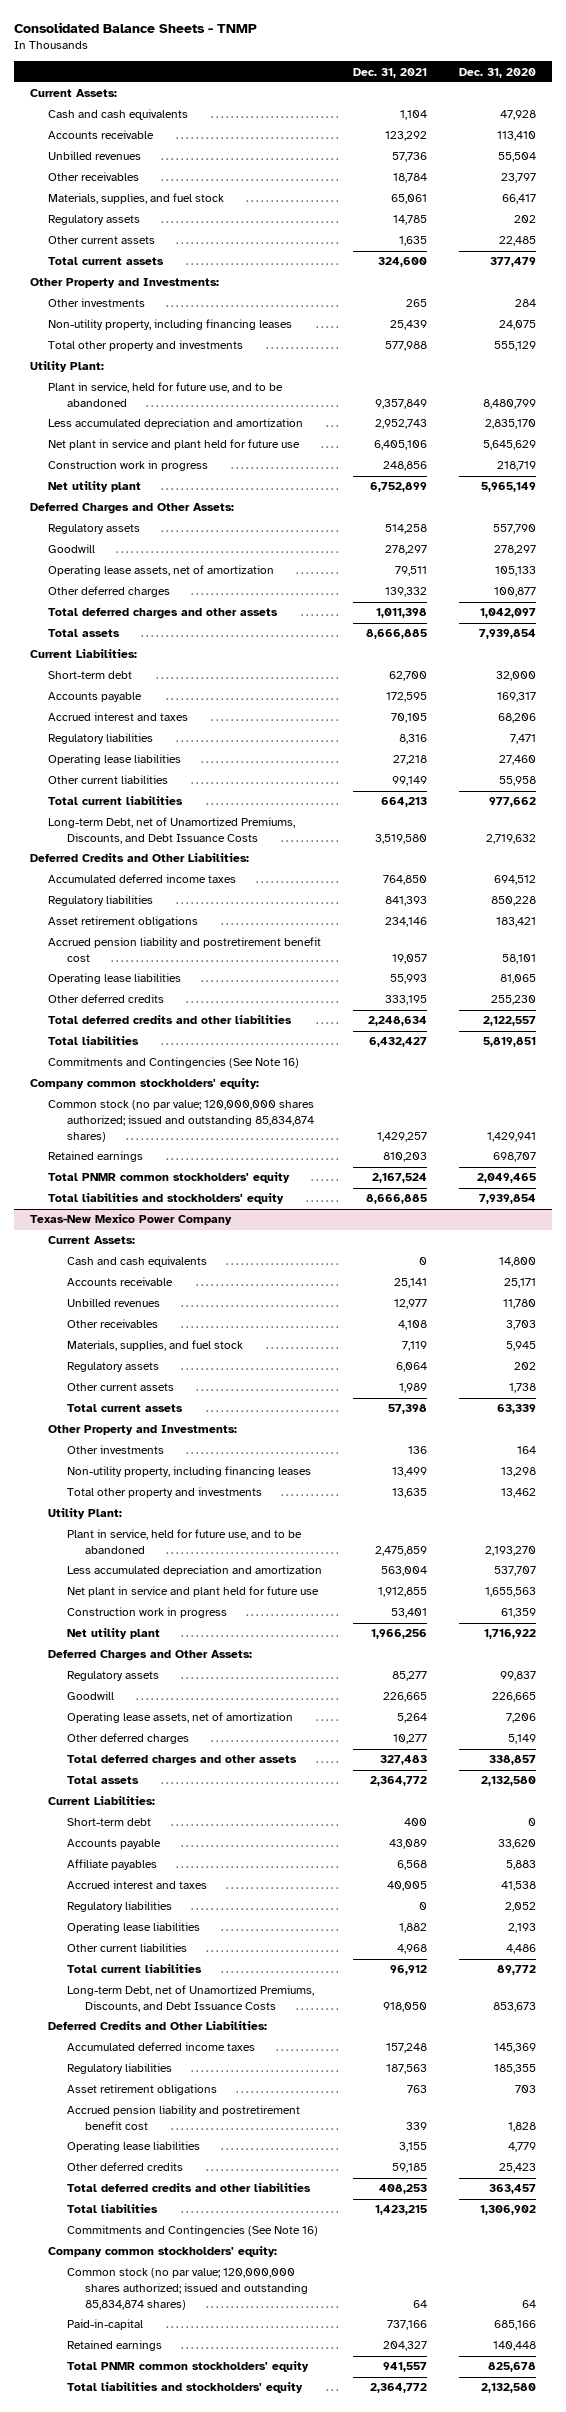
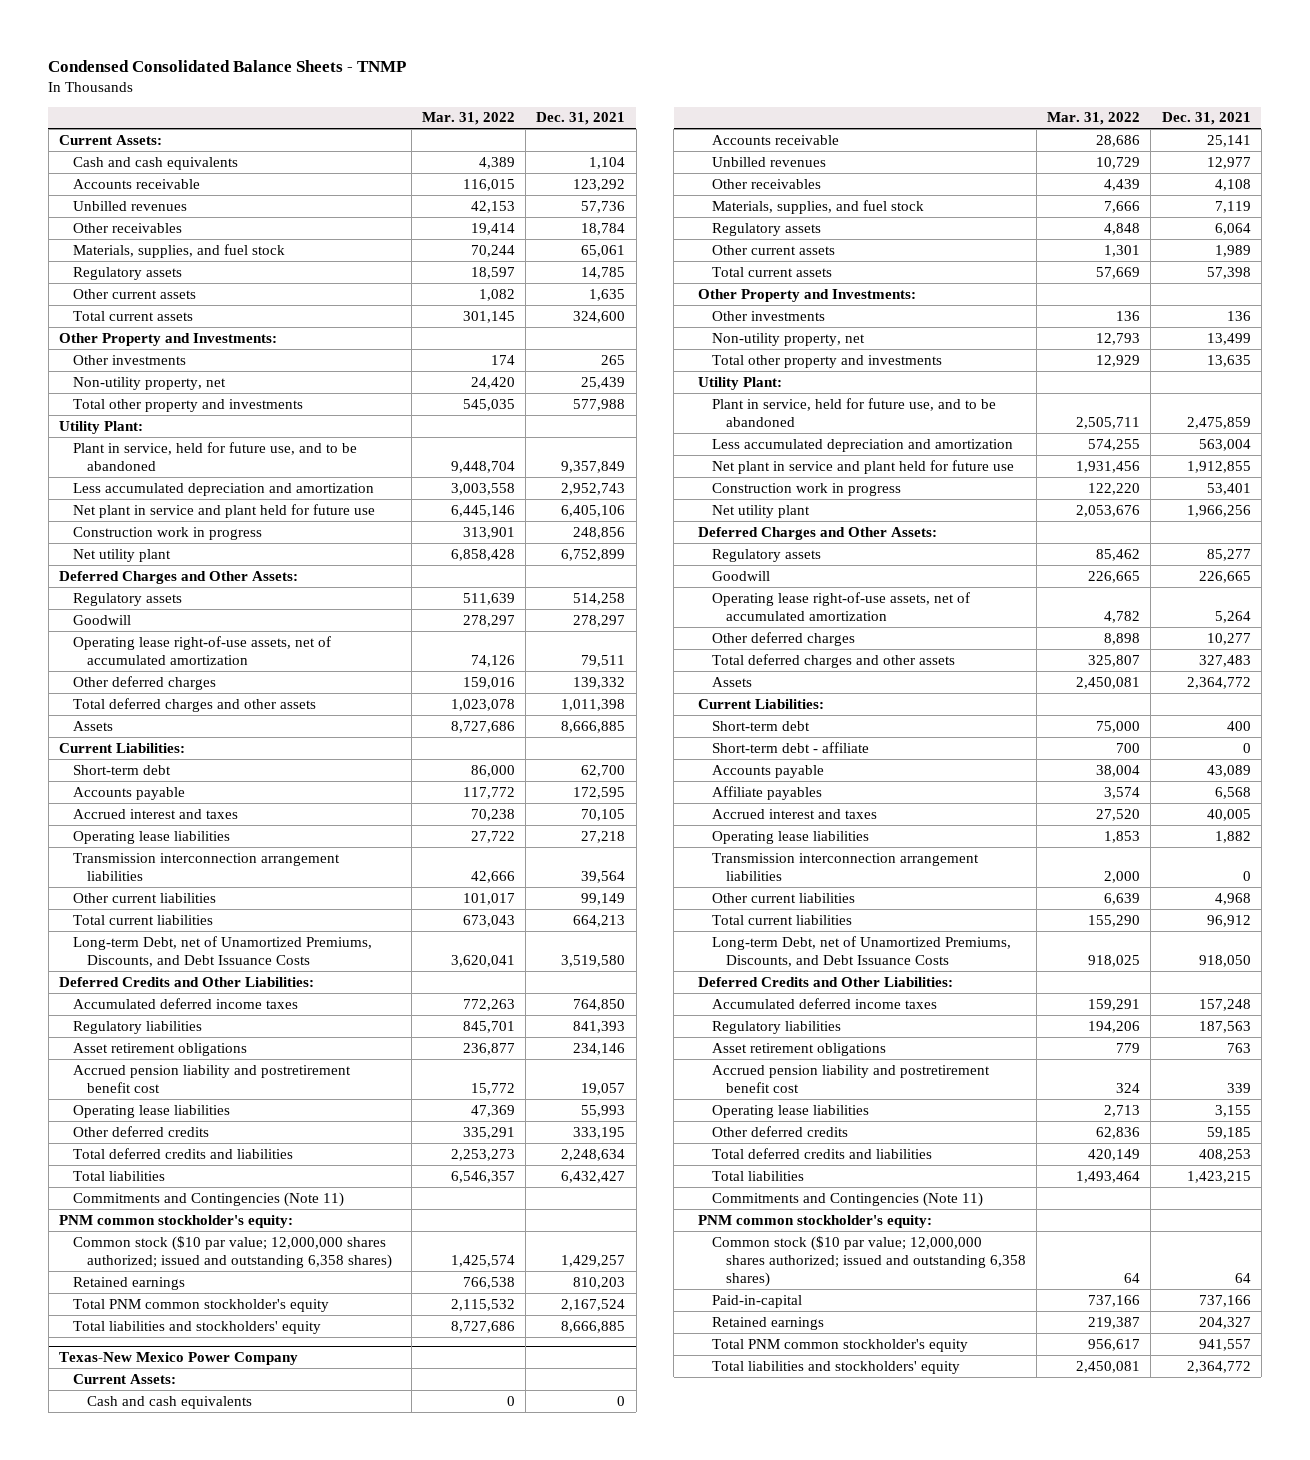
- Consolidated Balance Sheets - TNMP
+ Condensed Consolidated Balance Sheets - TNMP
- | Dec. 31, 2021 | Dec. 31, 2020
+ | Mar. 31, 2022 | Dec. 31, 2021
- Non-utility property, including financing leases | 25,439 | 24,075
+ Non-utility property, net | 24,420 | 25,439
- Operating lease assets, net of amortization | 79,511 | 105,133
+ Operating lease right-of-use assets, net of accumulated amortization | 74,126 | 79,511
- Total assets | 8,666,885 | 7,939,854
+ Assets | 8,727,686 | 8,666,885
- Regulatory liabilities | 8,316 | 7,471
+ Transmission interconnection arrangement liabilities | 42,666 | 39,564
- Total deferred credits and other liabilities | 2,248,634 | 2,122,557
+ Total deferred credits and liabilities | 2,253,273 | 2,248,634
- Commitments and Contingencies (See Note 16)
- Company common stockholders' equity:
- Common stock (no par value; 120,000,000 shares authorized; issued and outstanding 85,834,874 shares) | 1,429,257 | 1,429,941
+ Commitments and Contingencies (Note 11)
+ PNM common stockholder's equity:
+ Common stock ($10 par value; 12,000,000 shares authorized; issued and outstanding 6,358 shares) | 1,425,574 | 1,429,257
- Total PNMR common stockholders' equity | 2,167,524 | 2,049,465
+ Total PNM common stockholder's equity | 2,115,532 | 2,167,524
@ Texas-New Mexico Power Company
- Non-utility property, including financing leases | 13,499 | 13,298
+ Non-utility property, net | 12,793 | 13,499
- Operating lease assets, net of amortization | 5,264 | 7,206
+ Operating lease right-of-use assets, net of accumulated amortization | 4,782 | 5,264
- Total assets | 2,364,772 | 2,132,580
+ Assets | 2,450,081 | 2,364,772
+ Short-term debt - affiliate | 700 | 0
- Regulatory liabilities | 0 | 2,052
+ Transmission interconnection arrangement liabilities | 2,000 | 0
- Total deferred credits and other liabilities | 408,253 | 363,457
+ Total deferred credits and liabilities | 420,149 | 408,253
- Commitments and Contingencies (See Note 16)
- Company common stockholders' equity:
- Common stock (no par value; 120,000,000 shares authorized; issued and outstanding 85,834,874 shares) | 64 | 64
+ Commitments and Contingencies (Note 11)
+ PNM common stockholder's equity:
+ Common stock ($10 par value; 12,000,000 shares authorized; issued and outstanding 6,358 shares) | 64 | 64
- Total PNMR common stockholders' equity | 941,557 | 825,678
+ Total PNM common stockholder's equity | 956,617 | 941,557

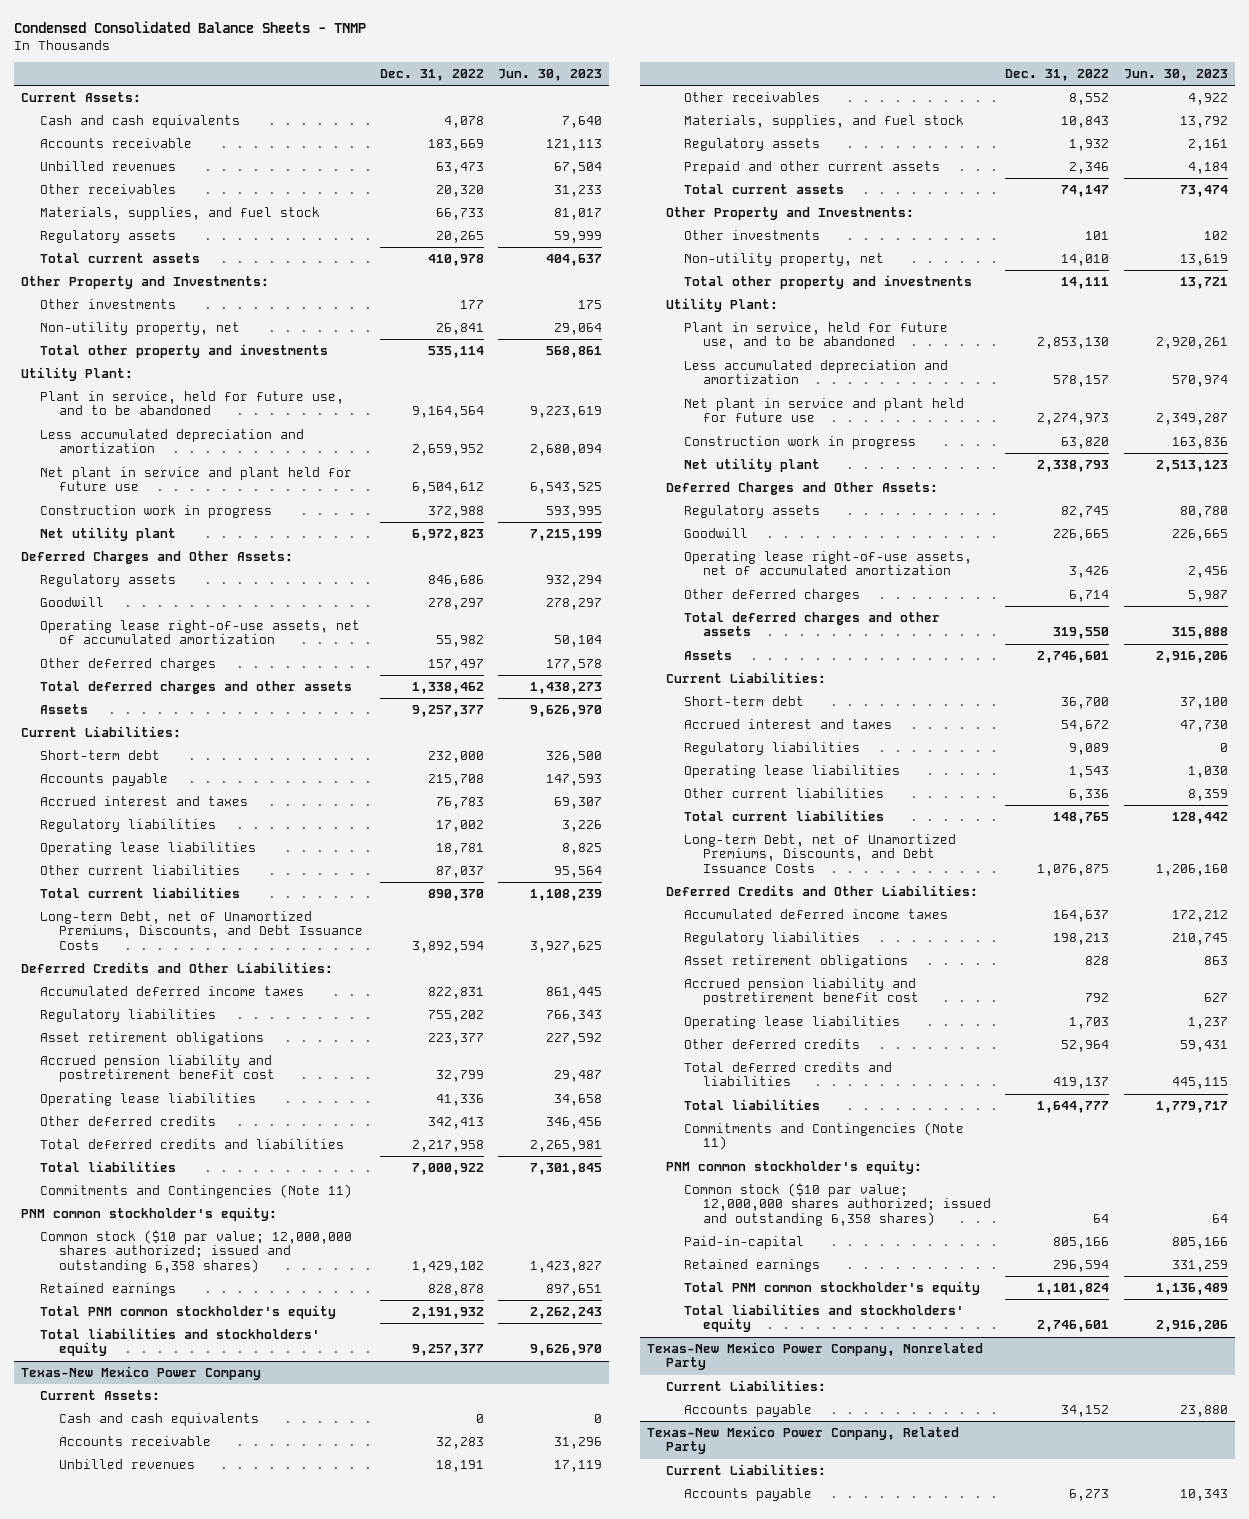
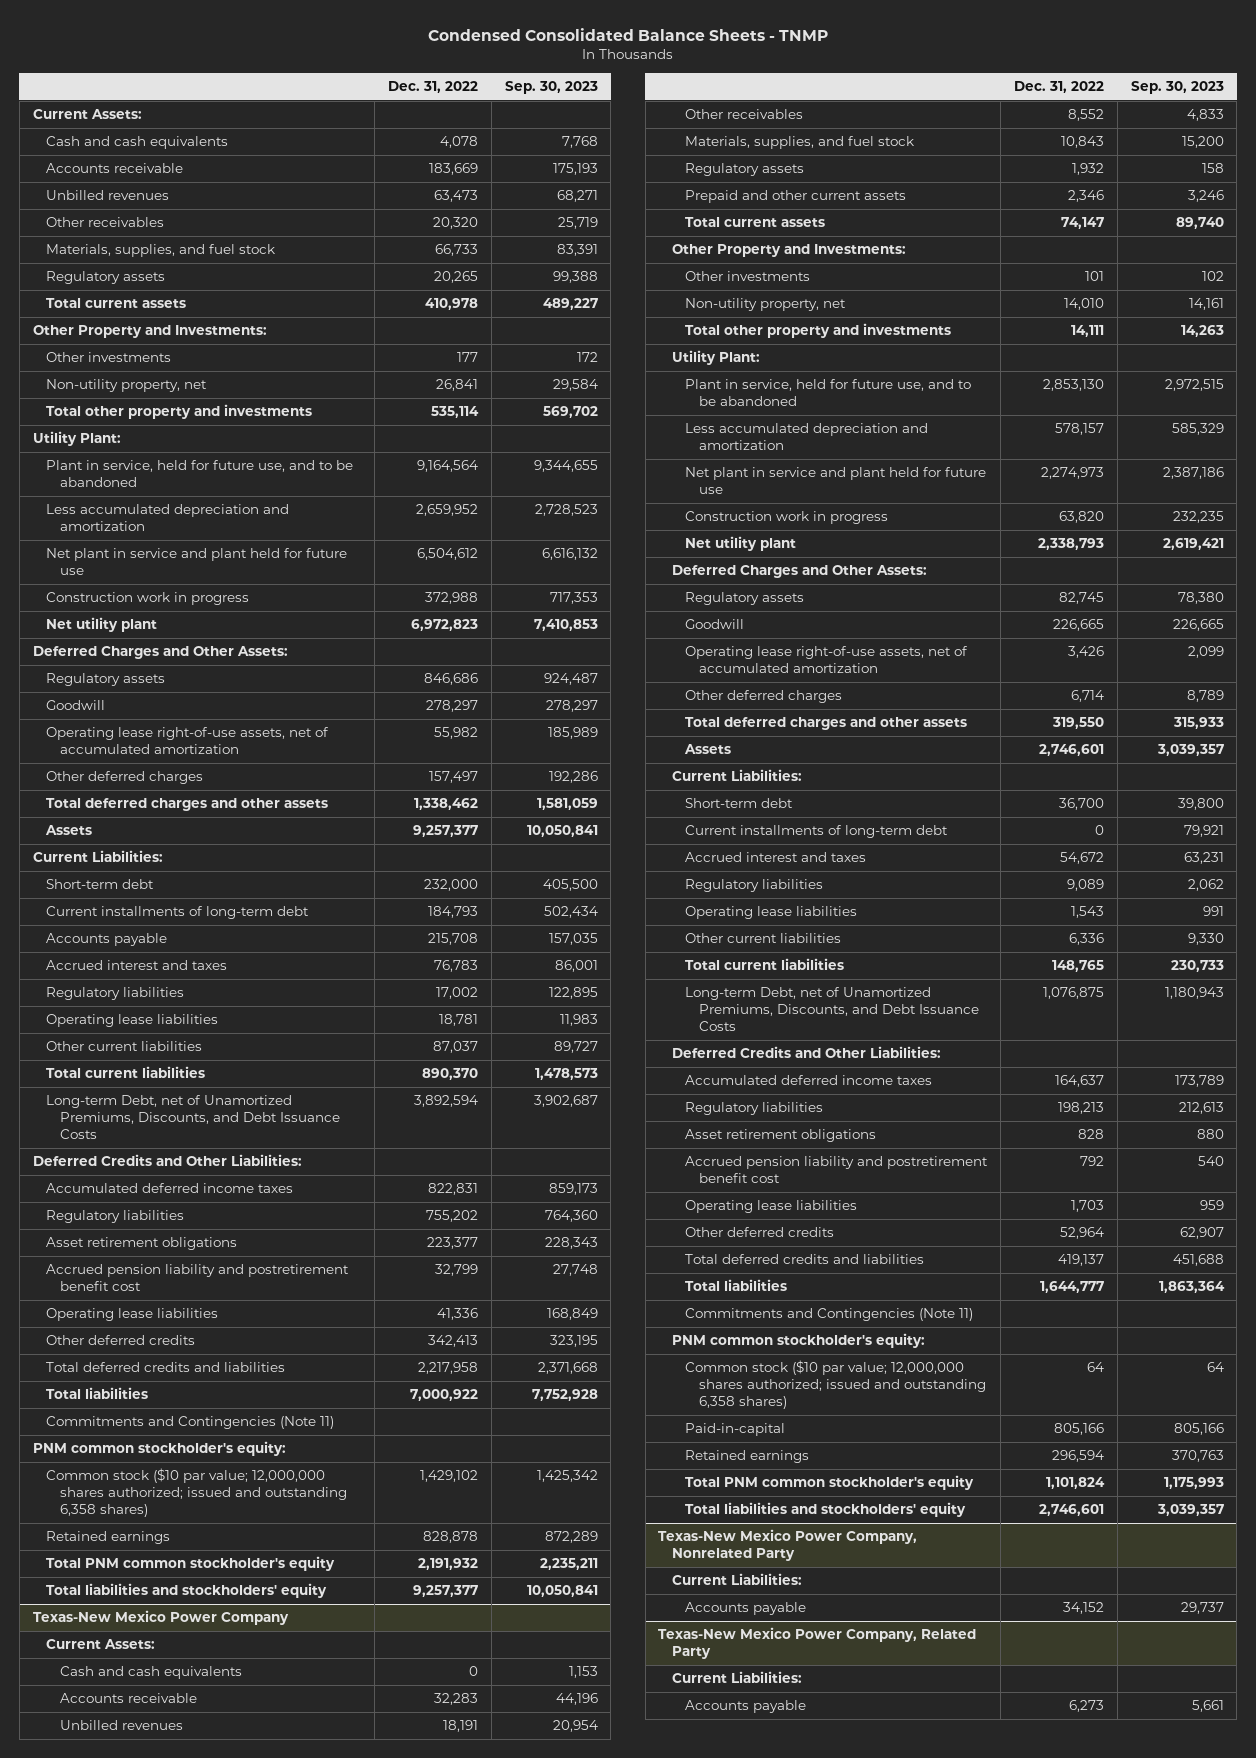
- | Dec. 31, 2022 | Jun. 30, 2023
+ | Dec. 31, 2022 | Sep. 30, 2023
+ Current installments of long-term debt | 184,793 | 502,434
@ Texas-New Mexico Power Company
+ Current installments of long-term debt | 0 | 79,921

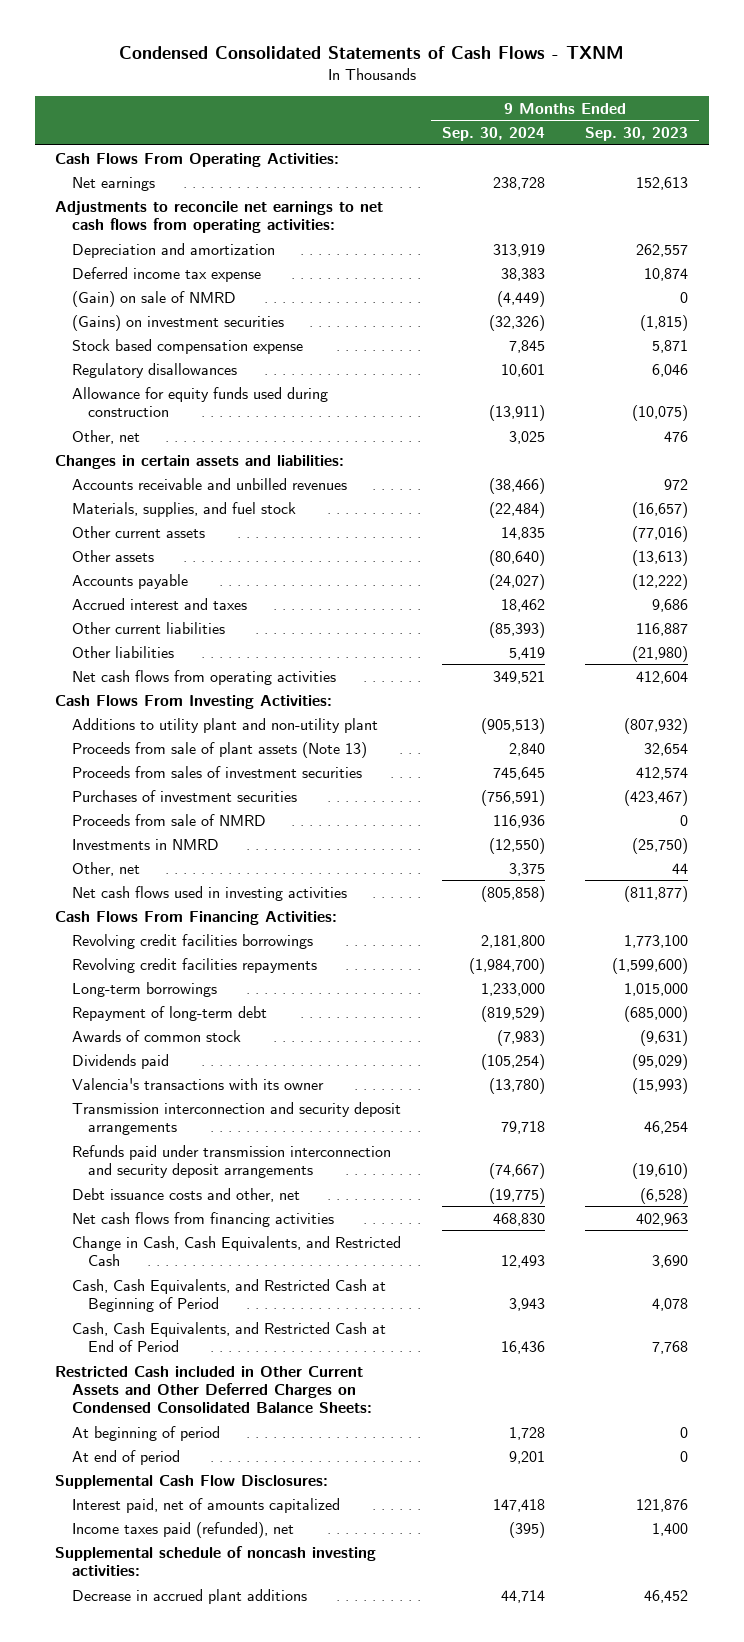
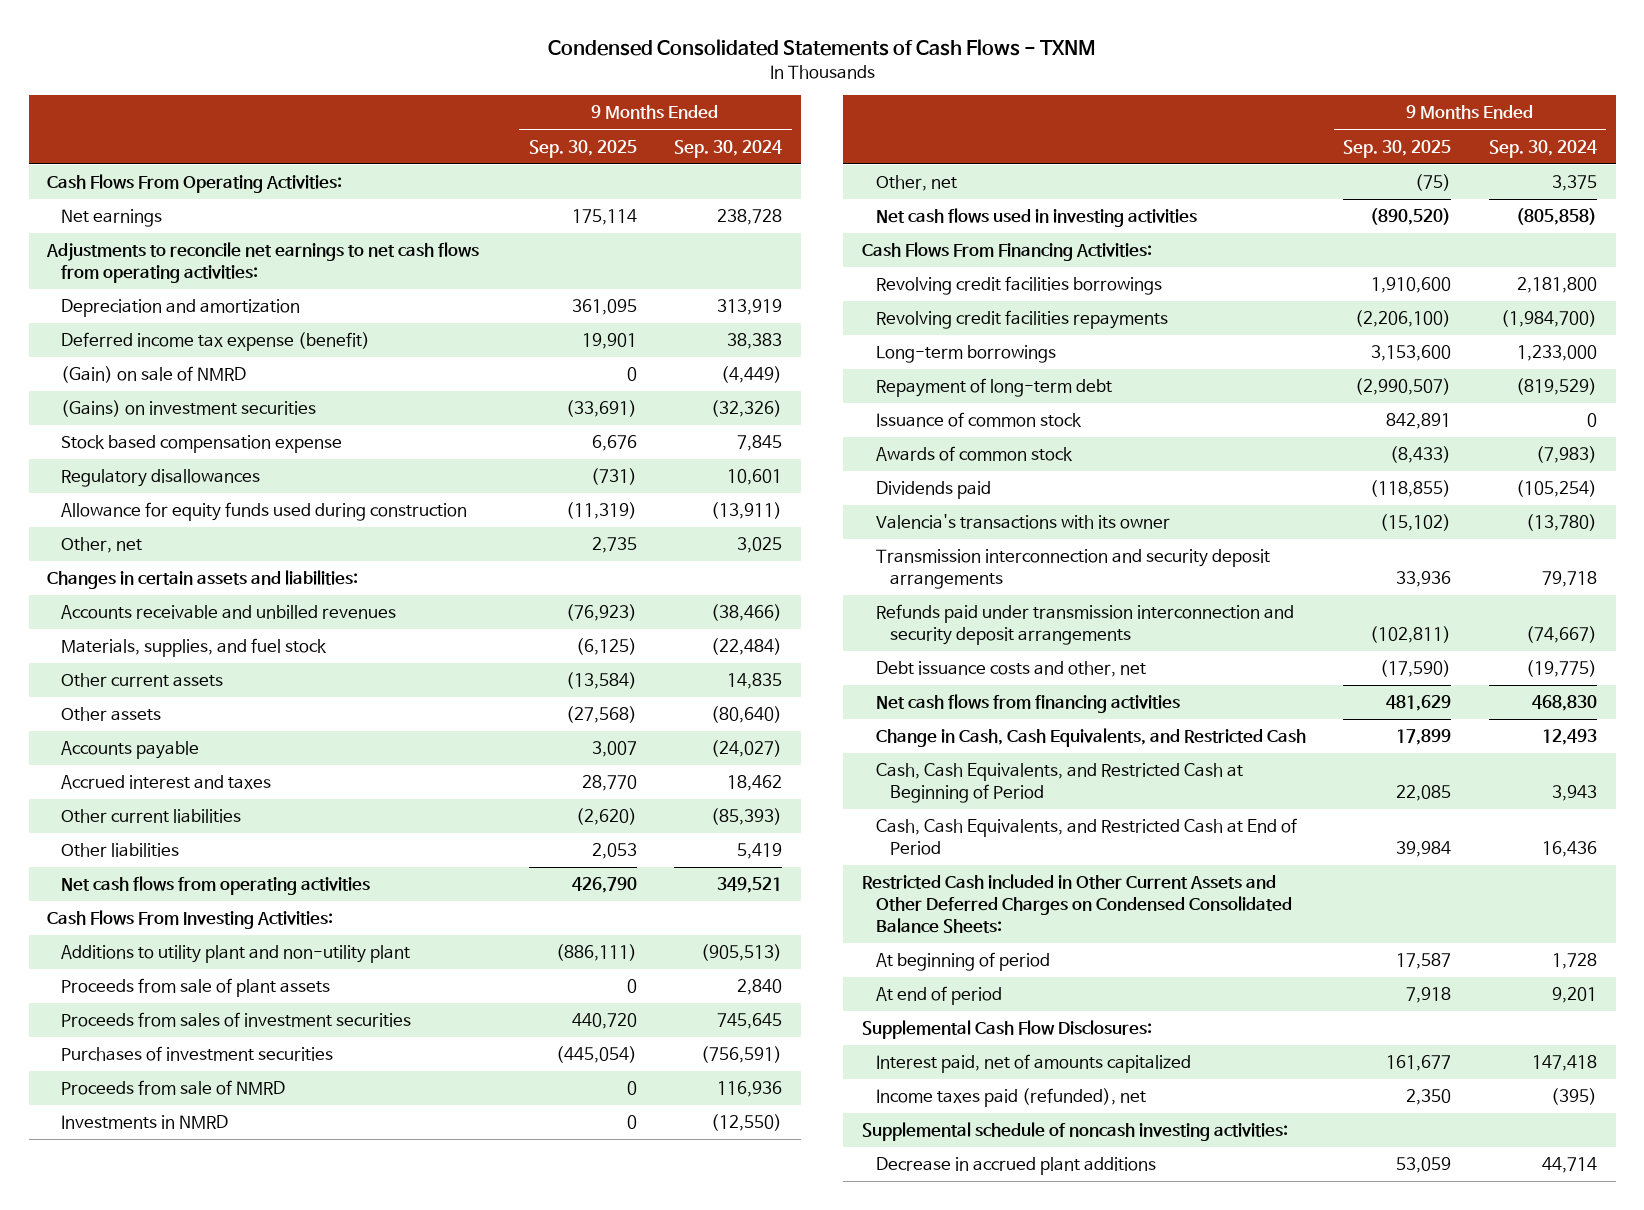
- | 9 Months Ended Sep. 30, 2024 | 9 Months Ended Sep. 30, 2023
+ | 9 Months Ended Sep. 30, 2025 | 9 Months Ended Sep. 30, 2024
- Deferred income tax expense | 38,383 | 10,874
+ Deferred income tax expense (benefit) | 19,901 | 38,383
- Proceeds from sale of plant assets (Note 13) | 2,840 | 32,654
+ Proceeds from sale of plant assets | 0 | 2,840
+ Issuance of common stock | 842,891 | 0

